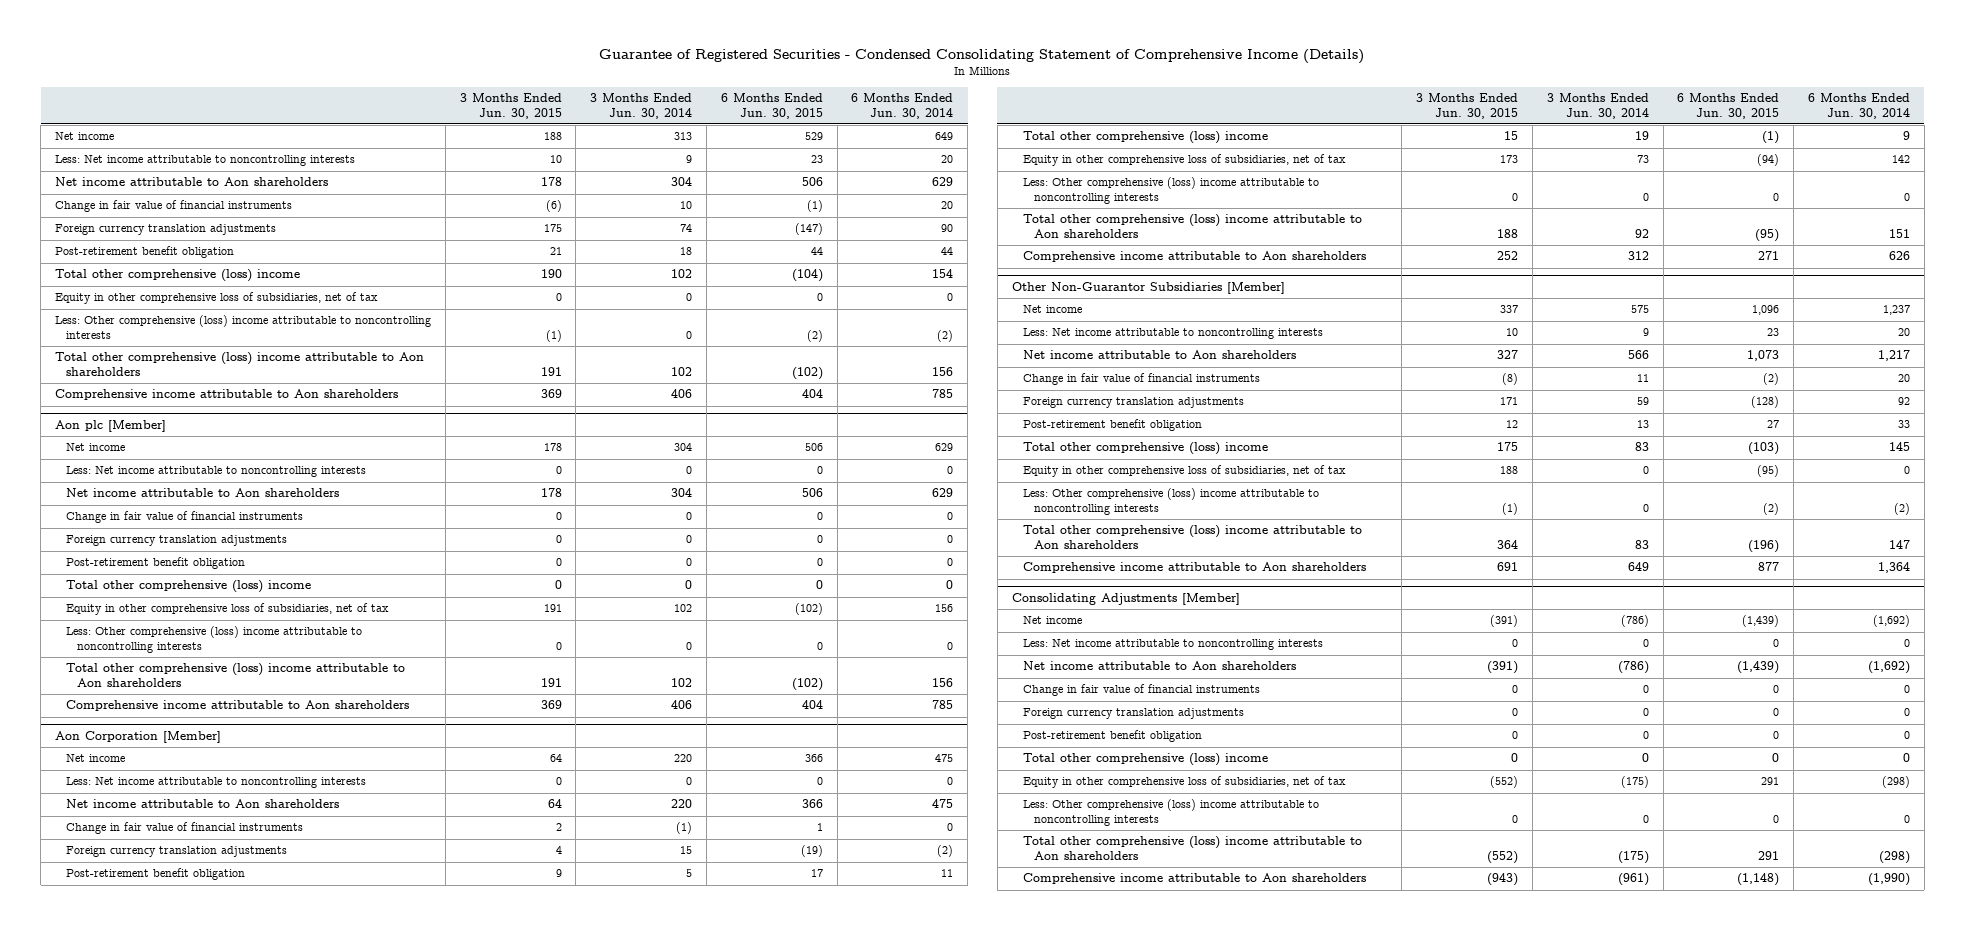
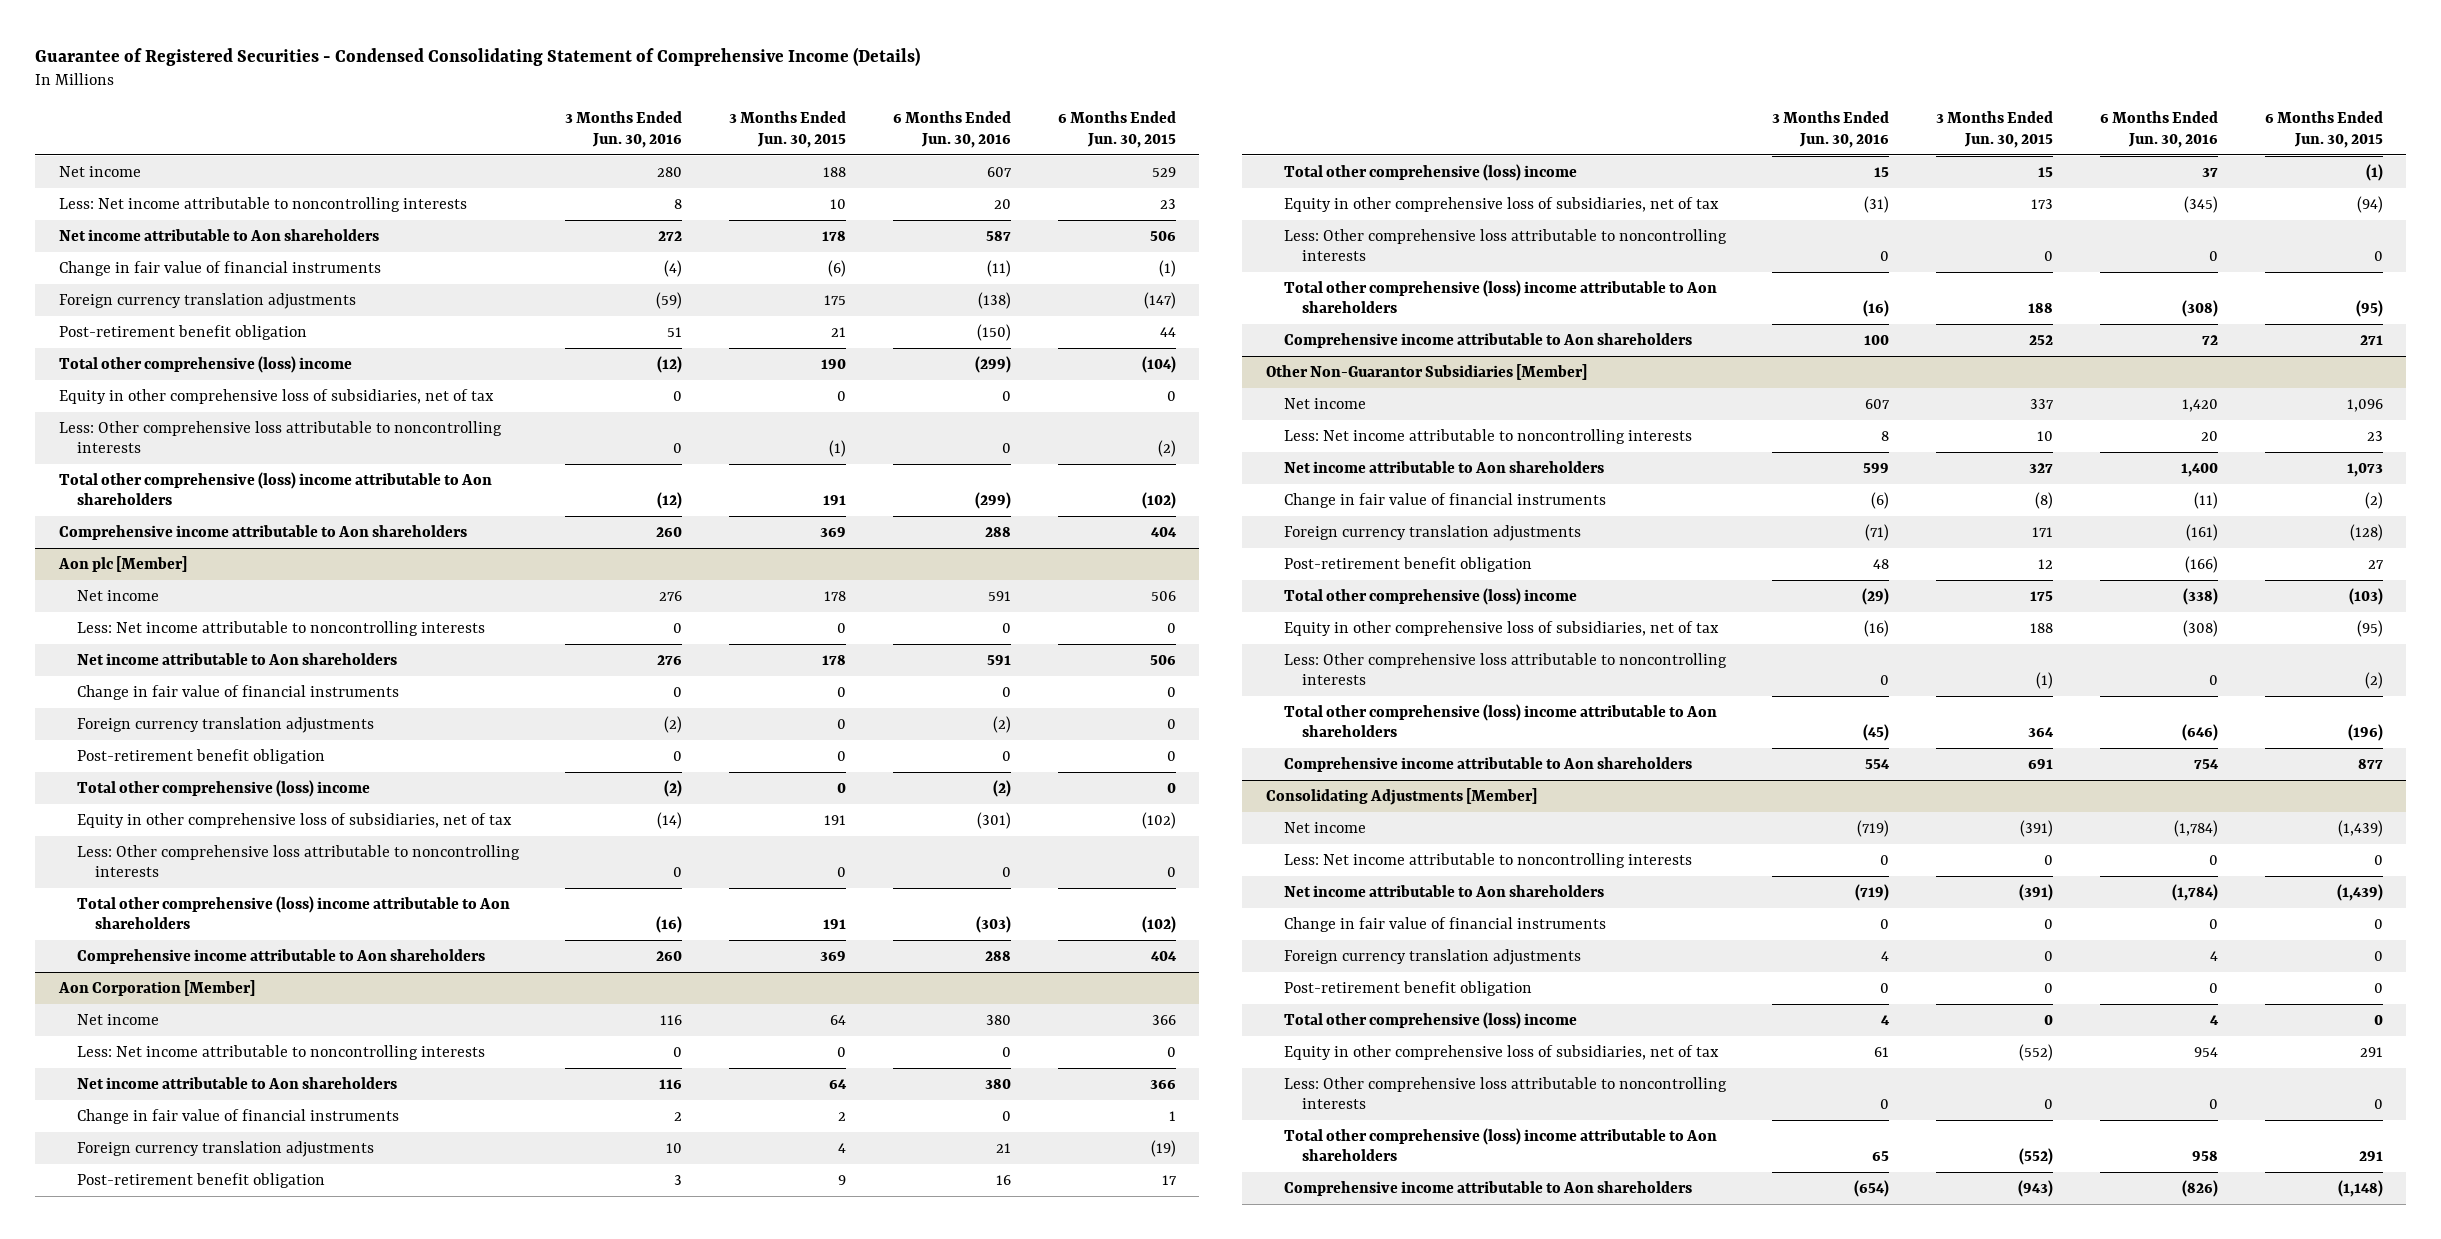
- | 3 Months Ended Jun. 30, 2015 | 3 Months Ended Jun. 30, 2014 | 6 Months Ended Jun. 30, 2015 | 6 Months Ended Jun. 30, 2014
+ | 3 Months Ended Jun. 30, 2016 | 3 Months Ended Jun. 30, 2015 | 6 Months Ended Jun. 30, 2016 | 6 Months Ended Jun. 30, 2015
- Less: Other comprehensive (loss) income attributable to noncontrolling interests | (1) | 0 | (2) | (2)
+ Less: Other comprehensive loss attributable to noncontrolling interests | 0 | (1) | 0 | (2)
@ Aon plc [Member]
- Less: Other comprehensive (loss) income attributable to noncontrolling interests | 0 | 0 | 0 | 0
+ Less: Other comprehensive loss attributable to noncontrolling interests | 0 | 0 | 0 | 0
@ Aon Corporation [Member]
- Less: Other comprehensive (loss) income attributable to noncontrolling interests | 0 | 0 | 0 | 0
+ Less: Other comprehensive loss attributable to noncontrolling interests | 0 | 0 | 0 | 0
@ Other Non-Guarantor Subsidiaries [Member]
- Less: Other comprehensive (loss) income attributable to noncontrolling interests | (1) | 0 | (2) | (2)
+ Less: Other comprehensive loss attributable to noncontrolling interests | 0 | (1) | 0 | (2)
@ Consolidating Adjustments [Member]
- Less: Other comprehensive (loss) income attributable to noncontrolling interests | 0 | 0 | 0 | 0
+ Less: Other comprehensive loss attributable to noncontrolling interests | 0 | 0 | 0 | 0

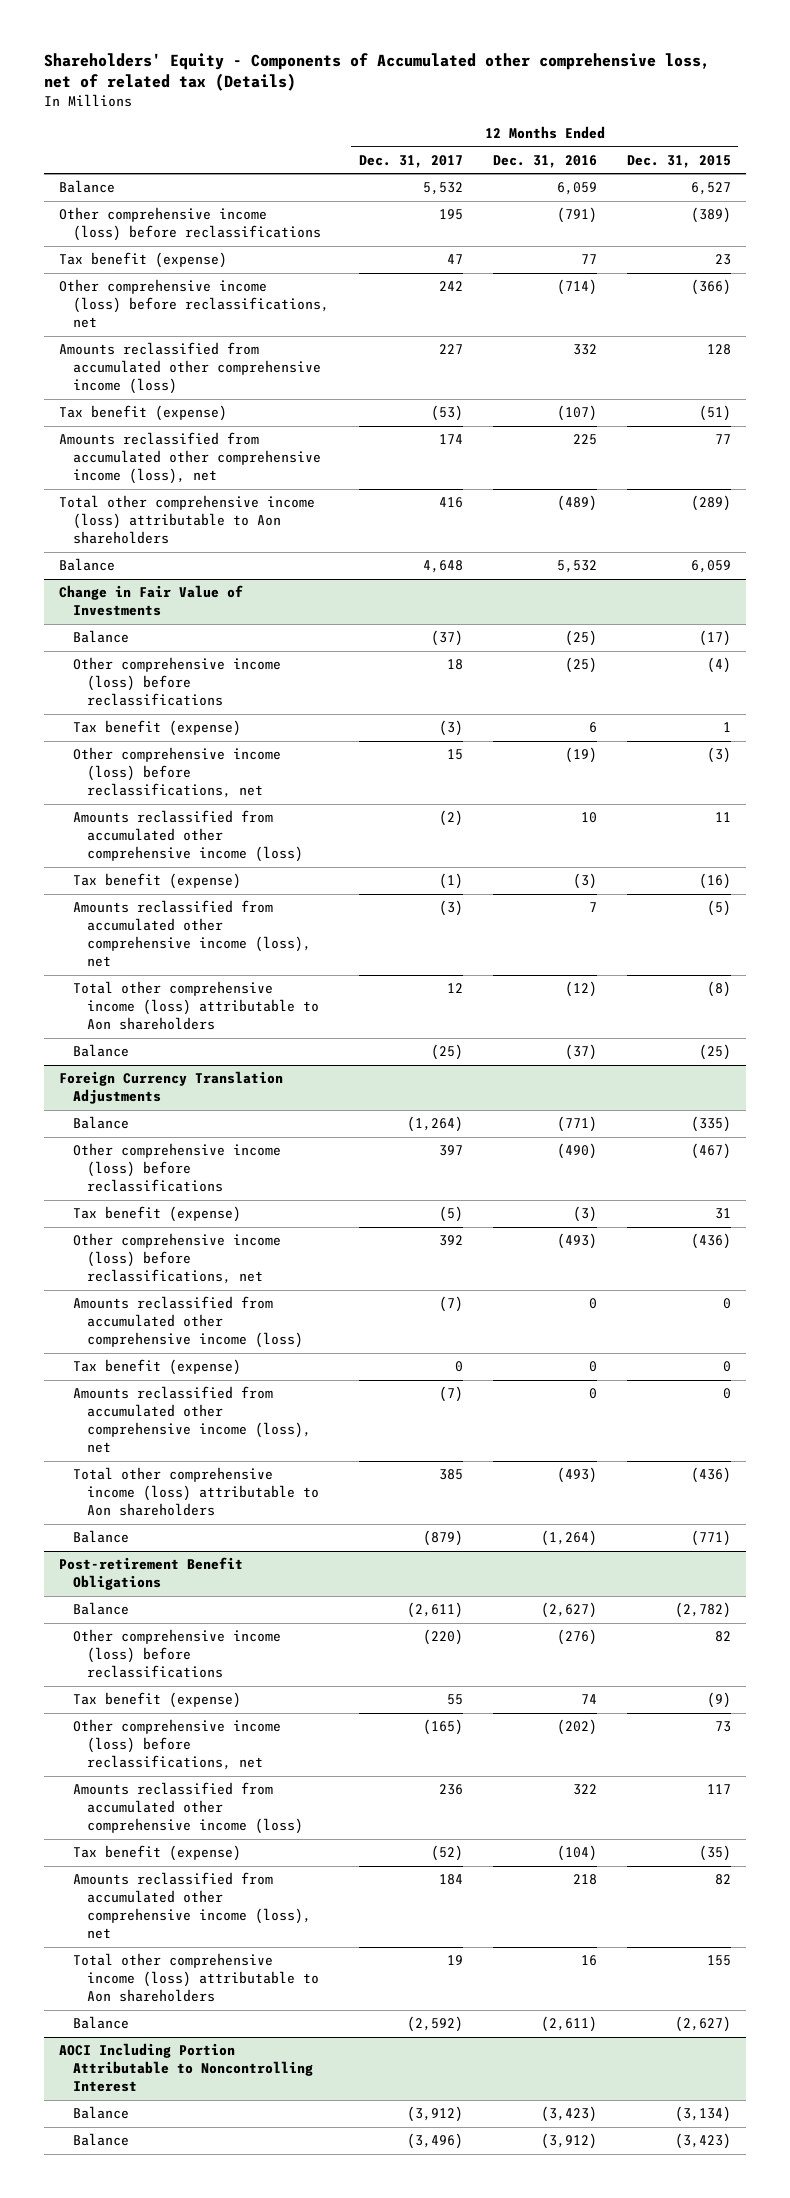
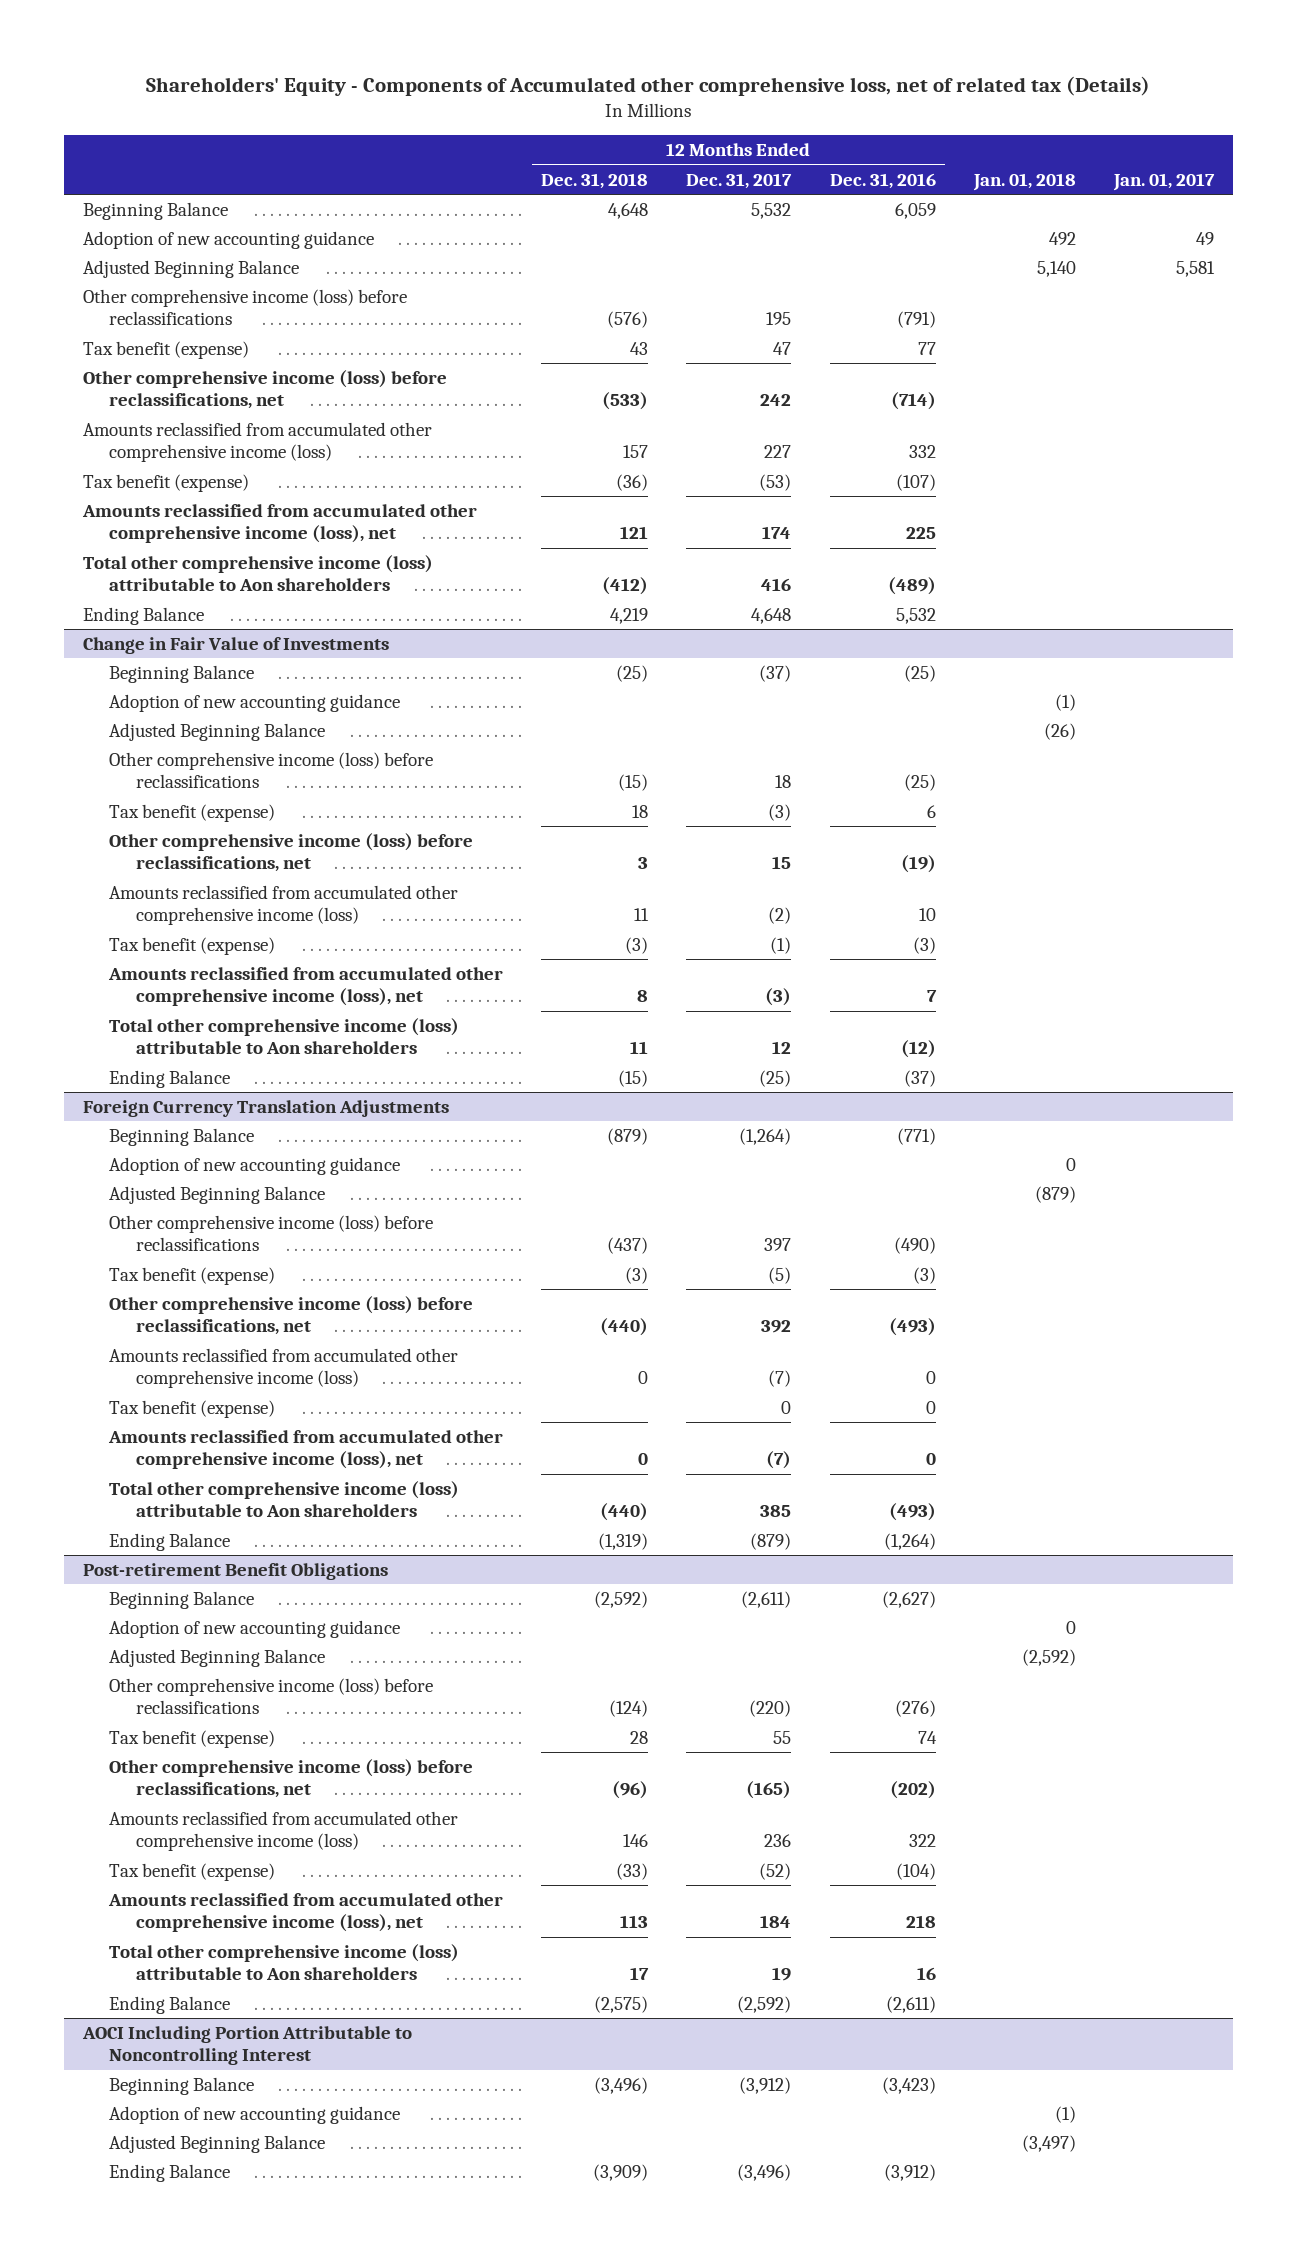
- | 12 Months Ended Dec. 31, 2017 | 12 Months Ended Dec. 31, 2016 | 12 Months Ended Dec. 31, 2015
+ | 12 Months Ended Dec. 31, 2018 | 12 Months Ended Dec. 31, 2017 | 12 Months Ended Dec. 31, 2016 | Jan. 01, 2018 | Jan. 01, 2017
- Balance | 5,532 | 6,059 | 6,527
+ Beginning Balance | 4,648 | 5,532 | 6,059 | |
+ Adoption of new accounting guidance | | | | 492 | 49
+ Adjusted Beginning Balance | | | | 5,140 | 5,581
- Balance | 4,648 | 5,532 | 6,059
+ Ending Balance | 4,219 | 4,648 | 5,532 | |
@ Change in Fair Value of Investments
- Balance | (37) | (25) | (17)
+ Beginning Balance | (25) | (37) | (25) | |
+ Adoption of new accounting guidance | | | | (1) |
+ Adjusted Beginning Balance | | | | (26) |
- Balance | (25) | (37) | (25)
+ Ending Balance | (15) | (25) | (37) | |
@ Foreign Currency Translation Adjustments
- Balance | (1,264) | (771) | (335)
+ Beginning Balance | (879) | (1,264) | (771) | |
+ Adoption of new accounting guidance | | | | 0 |
+ Adjusted Beginning Balance | | | | (879) |
- Balance | (879) | (1,264) | (771)
+ Ending Balance | (1,319) | (879) | (1,264) | |
@ Post-retirement Benefit Obligations
- Balance | (2,611) | (2,627) | (2,782)
+ Beginning Balance | (2,592) | (2,611) | (2,627) | |
+ Adoption of new accounting guidance | | | | 0 |
+ Adjusted Beginning Balance | | | | (2,592) |
- Balance | (2,592) | (2,611) | (2,627)
+ Ending Balance | (2,575) | (2,592) | (2,611) | |
@ AOCI Including Portion Attributable to Noncontrolling Interest
- Balance | (3,912) | (3,423) | (3,134)
- Balance | (3,496) | (3,912) | (3,423)
+ Beginning Balance | (3,496) | (3,912) | (3,423) | |
+ Adoption of new accounting guidance | | | | (1) |
+ Adjusted Beginning Balance | | | | (3,497) |
+ Ending Balance | (3,909) | (3,496) | (3,912) | |

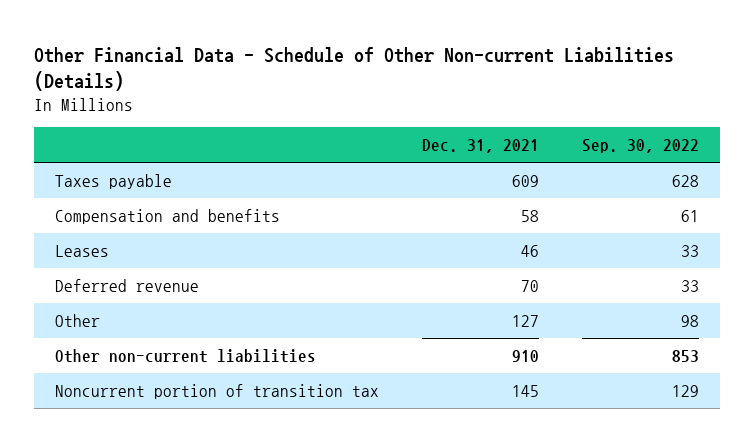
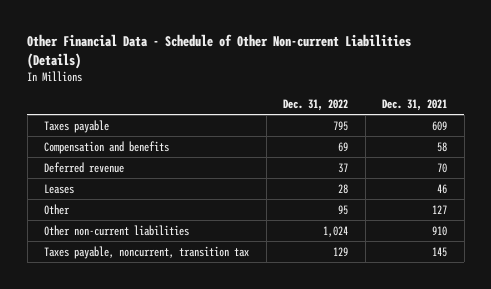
- | Dec. 31, 2021 | Sep. 30, 2022
+ | Dec. 31, 2022 | Dec. 31, 2021
moved down: Leases | 28 | 46
- Noncurrent portion of transition tax | 145 | 129
+ Taxes payable, noncurrent, transition tax | 129 | 145

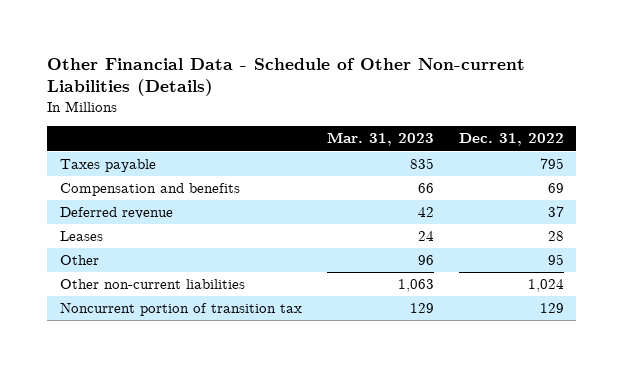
- | Dec. 31, 2022 | Dec. 31, 2021
+ | Mar. 31, 2023 | Dec. 31, 2022
- Taxes payable, noncurrent, transition tax | 129 | 145
+ Noncurrent portion of transition tax | 129 | 129

